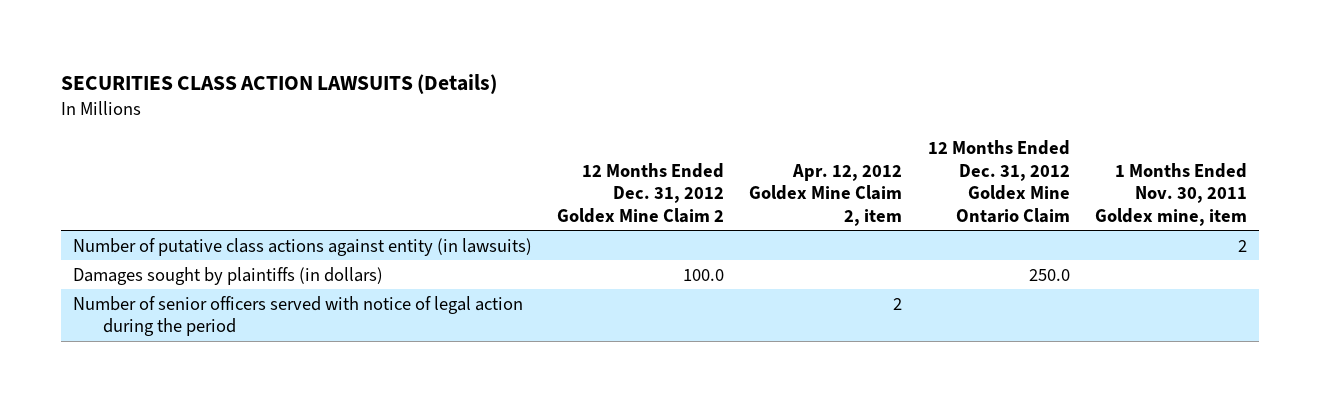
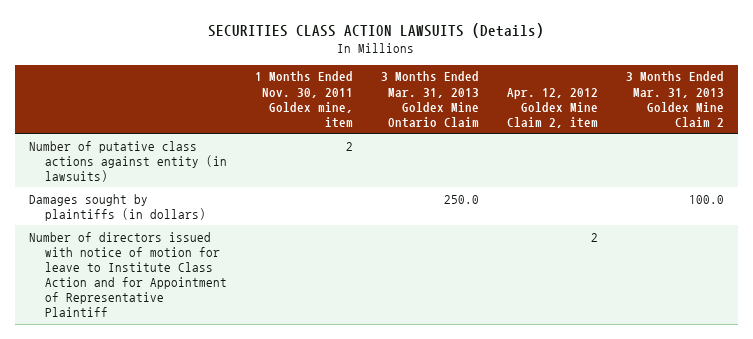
- | 12 Months Ended Dec. 31, 2012 Goldex Mine Claim 2 | Apr. 12, 2012 Goldex Mine Claim 2, item | 12 Months Ended Dec. 31, 2012 Goldex Mine Ontario Claim | 1 Months Ended Nov. 30, 2011 Goldex mine, item
+ | 1 Months Ended Nov. 30, 2011 Goldex mine, item | 3 Months Ended Mar. 31, 2013 Goldex Mine Ontario Claim | Apr. 12, 2012 Goldex Mine Claim 2, item | 3 Months Ended Mar. 31, 2013 Goldex Mine Claim 2
- Number of senior officers served with notice of legal action during the period | | 2 | |
+ Number of directors issued with notice of motion for leave to Institute Class Action and for Appointment of Representative Plaintiff | | | 2 |

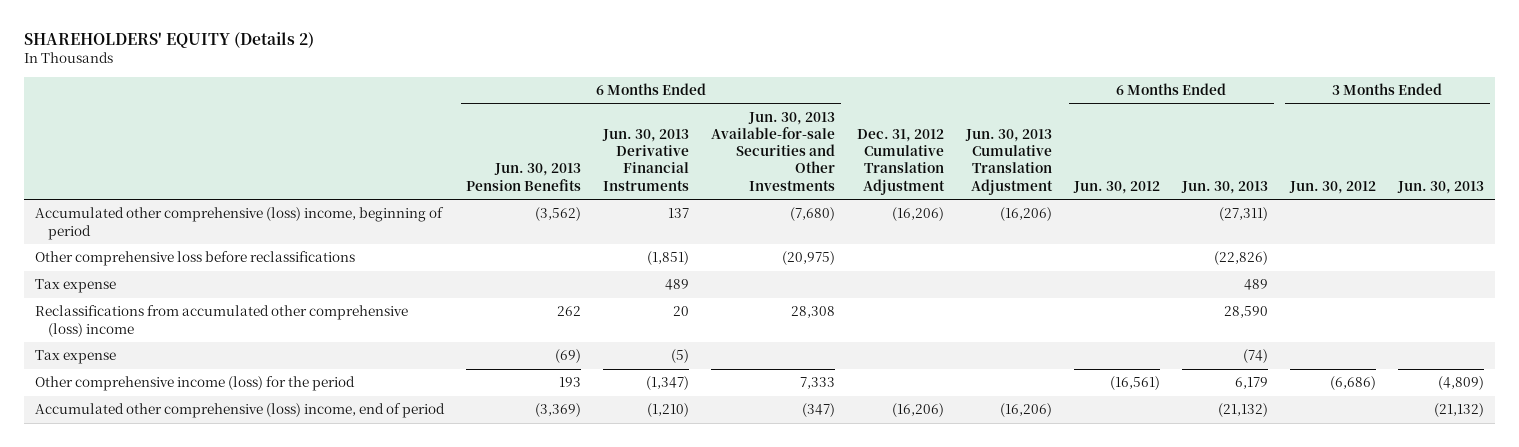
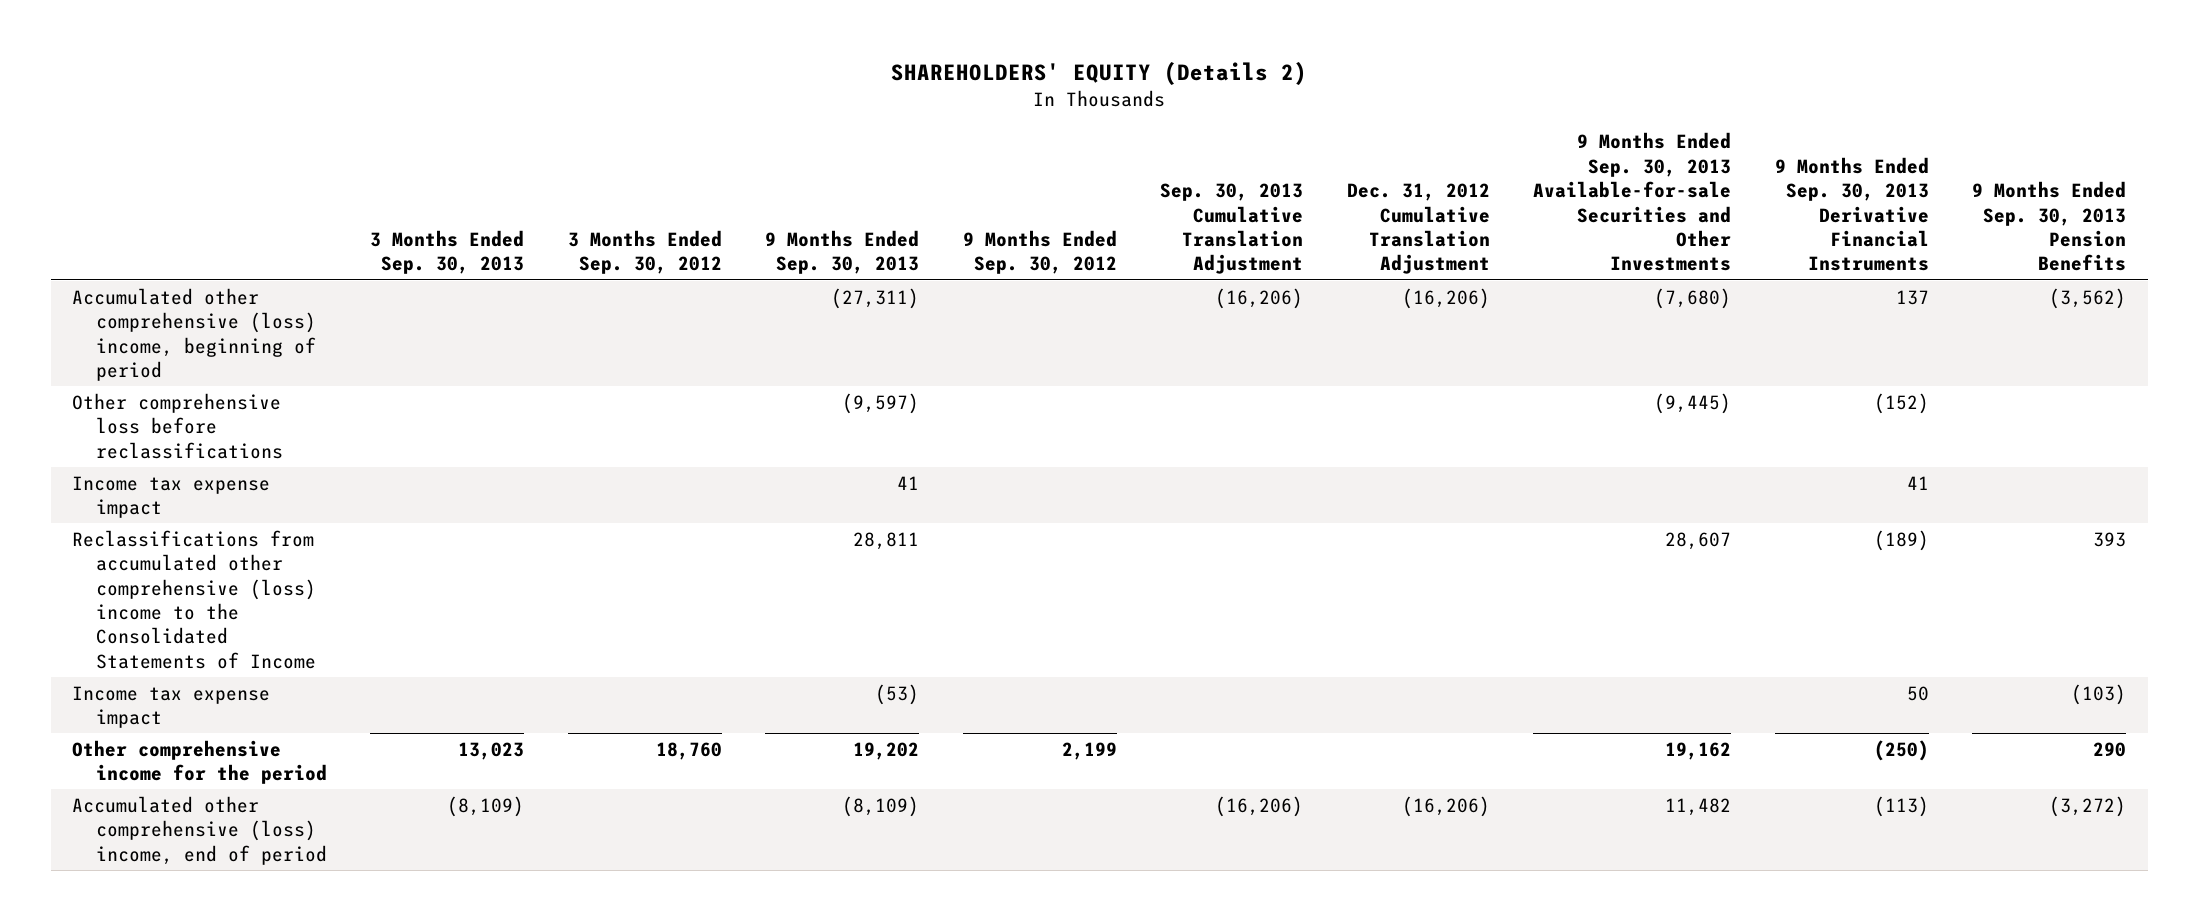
- | 6 Months Ended Jun. 30, 2013 Pension Benefits | 6 Months Ended Jun. 30, 2013 Derivative Financial Instruments | 6 Months Ended Jun. 30, 2013 Available-for-sale Securities and Other Investments | Dec. 31, 2012 Cumulative Translation Adjustment | Jun. 30, 2013 Cumulative Translation Adjustment | 6 Months Ended Jun. 30, 2012 | 6 Months Ended Jun. 30, 2013 | 3 Months Ended Jun. 30, 2012 | 3 Months Ended Jun. 30, 2013
+ | 3 Months Ended Sep. 30, 2013 | 3 Months Ended Sep. 30, 2012 | 9 Months Ended Sep. 30, 2013 | 9 Months Ended Sep. 30, 2012 | Sep. 30, 2013 Cumulative Translation Adjustment | Dec. 31, 2012 Cumulative Translation Adjustment | 9 Months Ended Sep. 30, 2013 Available-for-sale Securities and Other Investments | 9 Months Ended Sep. 30, 2013 Derivative Financial Instruments | 9 Months Ended Sep. 30, 2013 Pension Benefits
- Tax expense | | 489 | | | | | 489 | |
- Reclassifications from accumulated other comprehensive (loss) income | 262 | 20 | 28,308 | | | | 28,590 | |
- Tax expense | (69) | (5) | | | | | (74) | |
- Other comprehensive income (loss) for the period | 193 | (1,347) | 7,333 | | | (16,561) | 6,179 | (6,686) | (4,809)
+ Income tax expense impact | | | 41 | | | | | 41 |
+ Reclassifications from accumulated other comprehensive (loss) income to the Consolidated Statements of Income | | | 28,811 | | | | 28,607 | (189) | 393
+ Income tax expense impact | | | (53) | | | | | 50 | (103)
+ Other comprehensive income for the period | 13,023 | 18,760 | 19,202 | 2,199 | | | 19,162 | (250) | 290

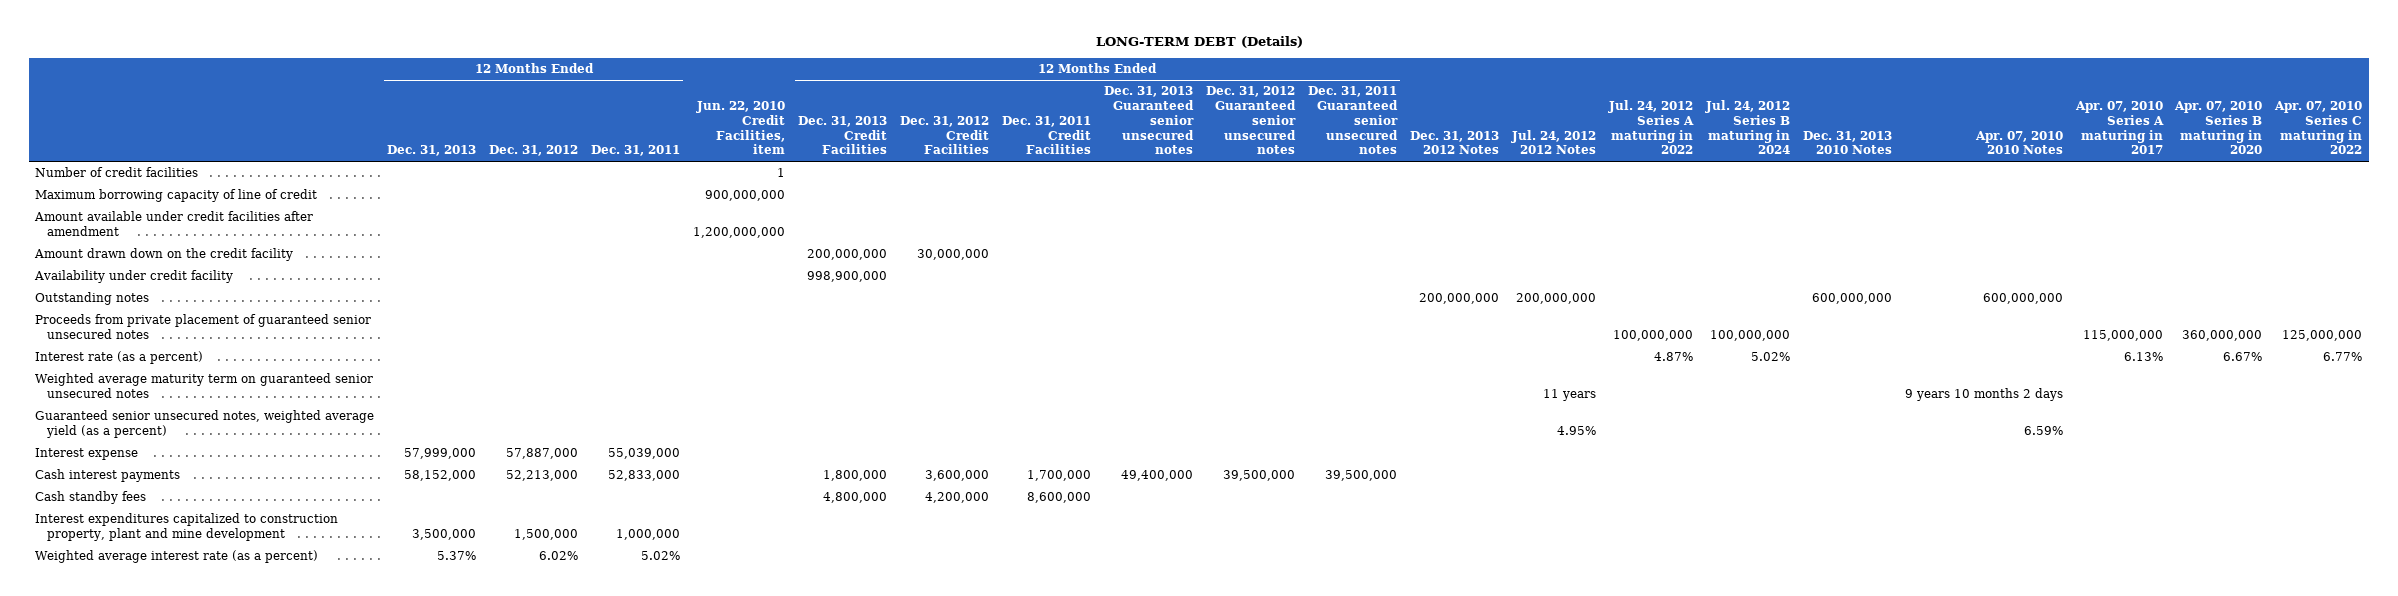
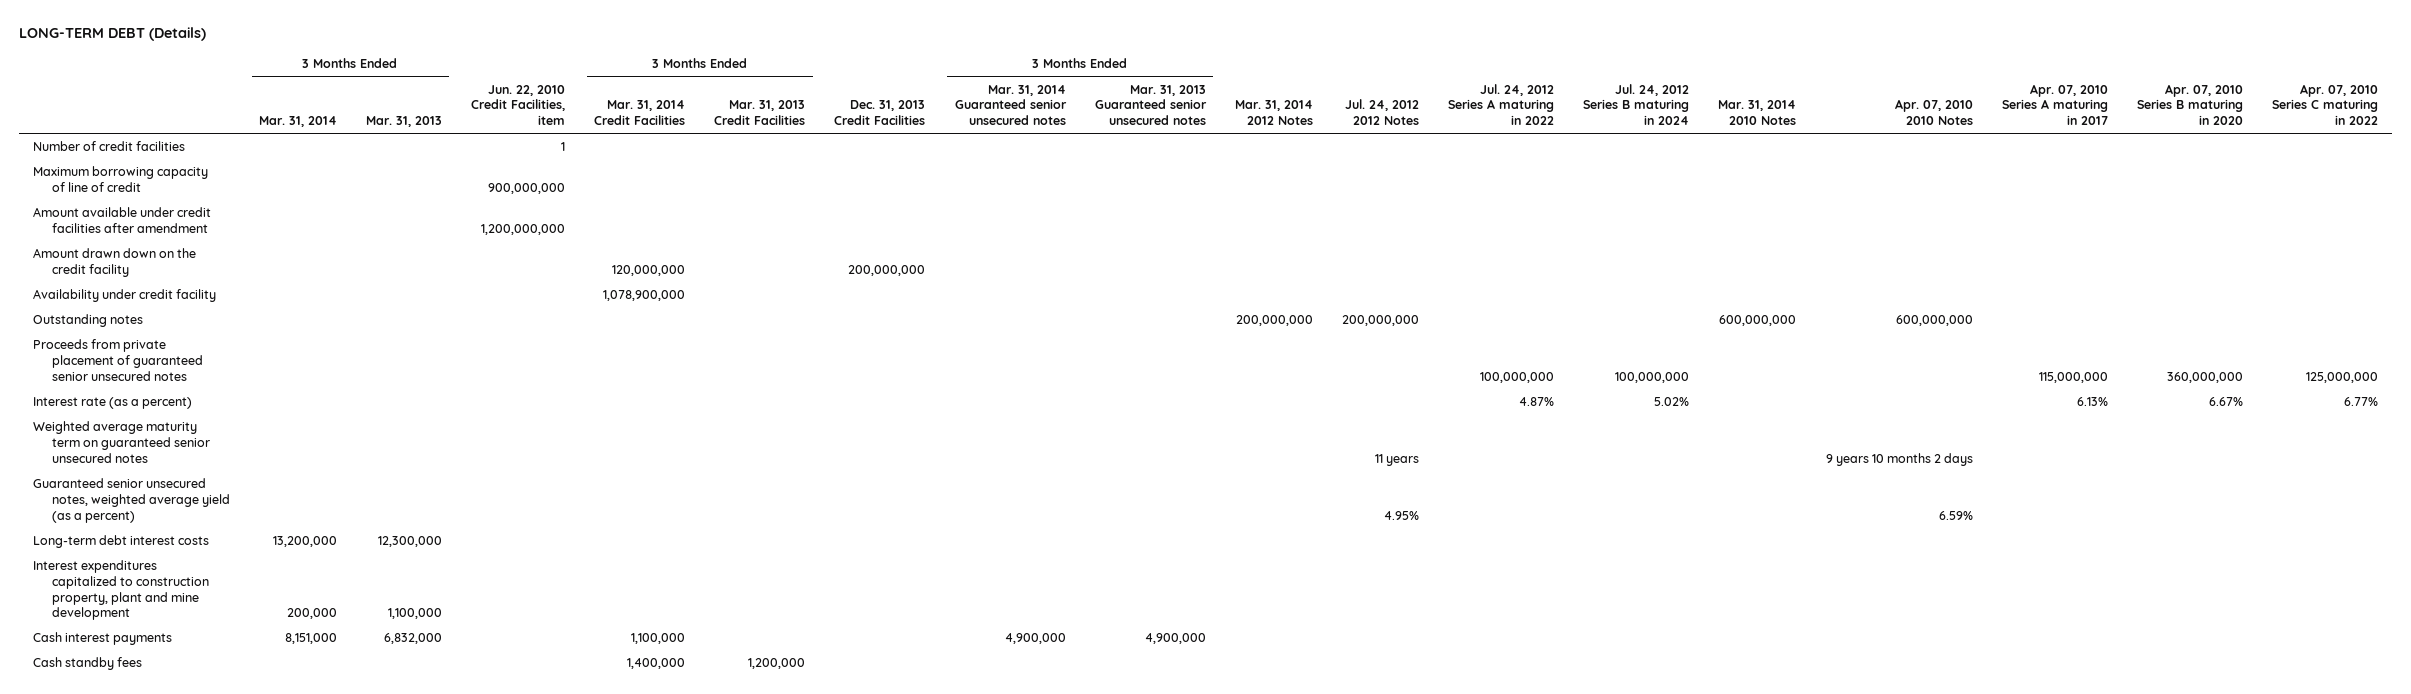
- | 12 Months Ended Dec. 31, 2013 | 12 Months Ended Dec. 31, 2012 | 12 Months Ended Dec. 31, 2011 | Jun. 22, 2010 Credit Facilities, item | 12 Months Ended Dec. 31, 2013 Credit Facilities | 12 Months Ended Dec. 31, 2012 Credit Facilities | 12 Months Ended Dec. 31, 2011 Credit Facilities | 12 Months Ended Dec. 31, 2013 Guaranteed senior unsecured notes | 12 Months Ended Dec. 31, 2012 Guaranteed senior unsecured notes | 12 Months Ended Dec. 31, 2011 Guaranteed senior unsecured notes | Dec. 31, 2013 2012 Notes | Jul. 24, 2012 2012 Notes | Jul. 24, 2012 Series A maturing in 2022 | Jul. 24, 2012 Series B maturing in 2024 | Dec. 31, 2013 2010 Notes | Apr. 07, 2010 2010 Notes | Apr. 07, 2010 Series A maturing in 2017 | Apr. 07, 2010 Series B maturing in 2020 | Apr. 07, 2010 Series C maturing in 2022
+ | 3 Months Ended Mar. 31, 2014 | 3 Months Ended Mar. 31, 2013 | Jun. 22, 2010 Credit Facilities, item | 3 Months Ended Mar. 31, 2014 Credit Facilities | 3 Months Ended Mar. 31, 2013 Credit Facilities | Dec. 31, 2013 Credit Facilities | 3 Months Ended Mar. 31, 2014 Guaranteed senior unsecured notes | 3 Months Ended Mar. 31, 2013 Guaranteed senior unsecured notes | Mar. 31, 2014 2012 Notes | Jul. 24, 2012 2012 Notes | Jul. 24, 2012 Series A maturing in 2022 | Jul. 24, 2012 Series B maturing in 2024 | Mar. 31, 2014 2010 Notes | Apr. 07, 2010 2010 Notes | Apr. 07, 2010 Series A maturing in 2017 | Apr. 07, 2010 Series B maturing in 2020 | Apr. 07, 2010 Series C maturing in 2022
- Interest expense | 57,999,000 | 57,887,000 | 55,039,000 | | | | | | | | | | | | | | | |
+ Long-term debt interest costs | 13,200,000 | 12,300,000 | | | | | | | | | | | | | | |
moved up: Interest expenditures capitalized to construction property, plant and mine development | 200,000 | 1,100,000 | | | | | | | | | | | | | | |
- Weighted average interest rate (as a percent) | 5.37% | 6.02% | 5.02% | | | | | | | | | | | | | | | |

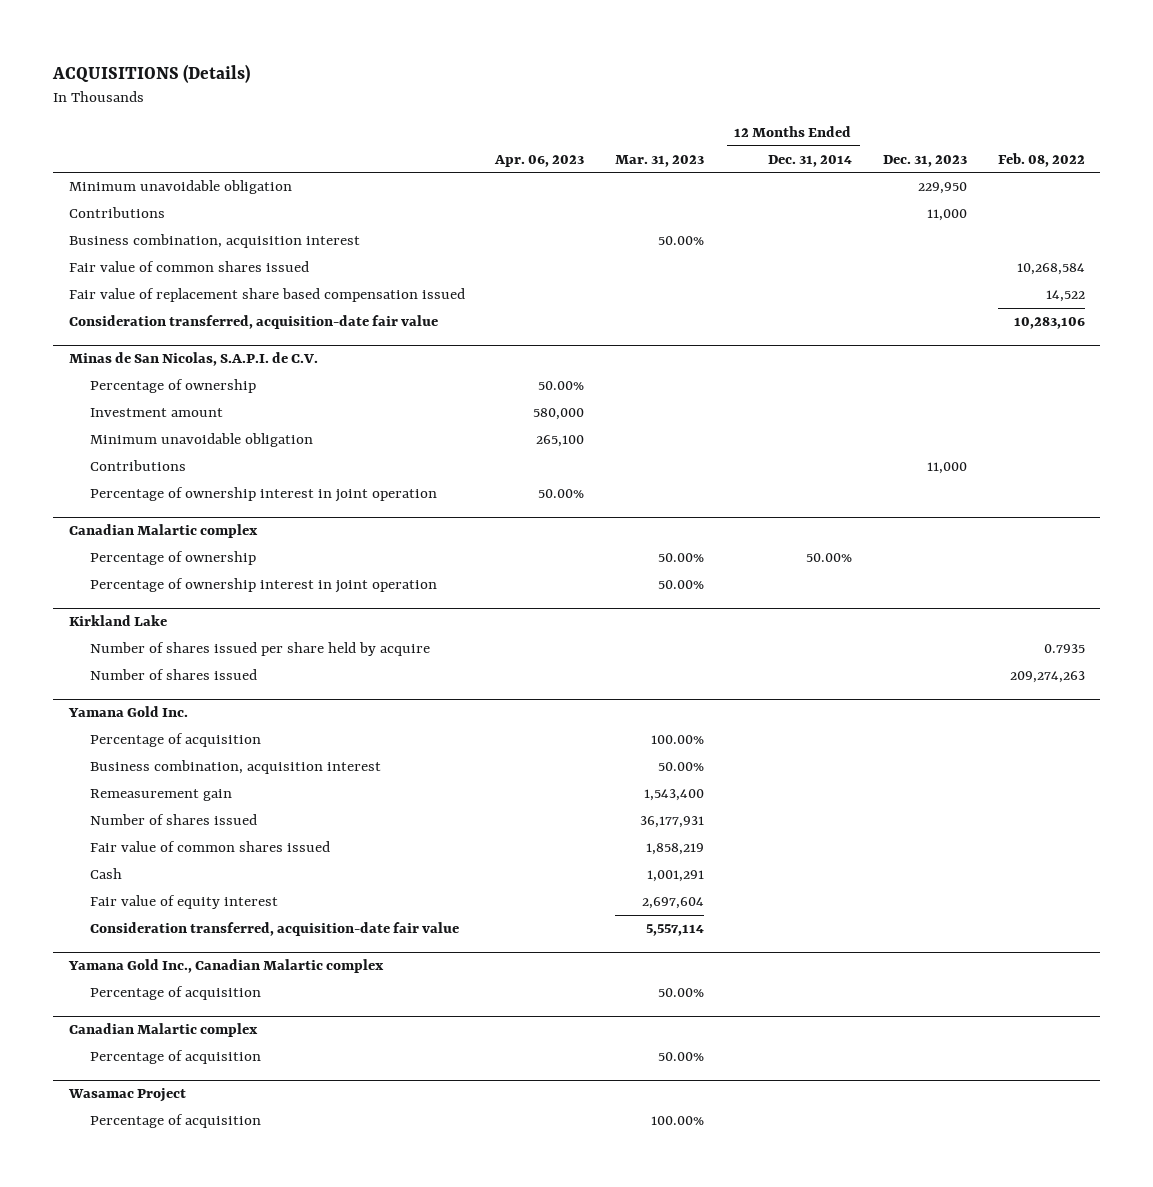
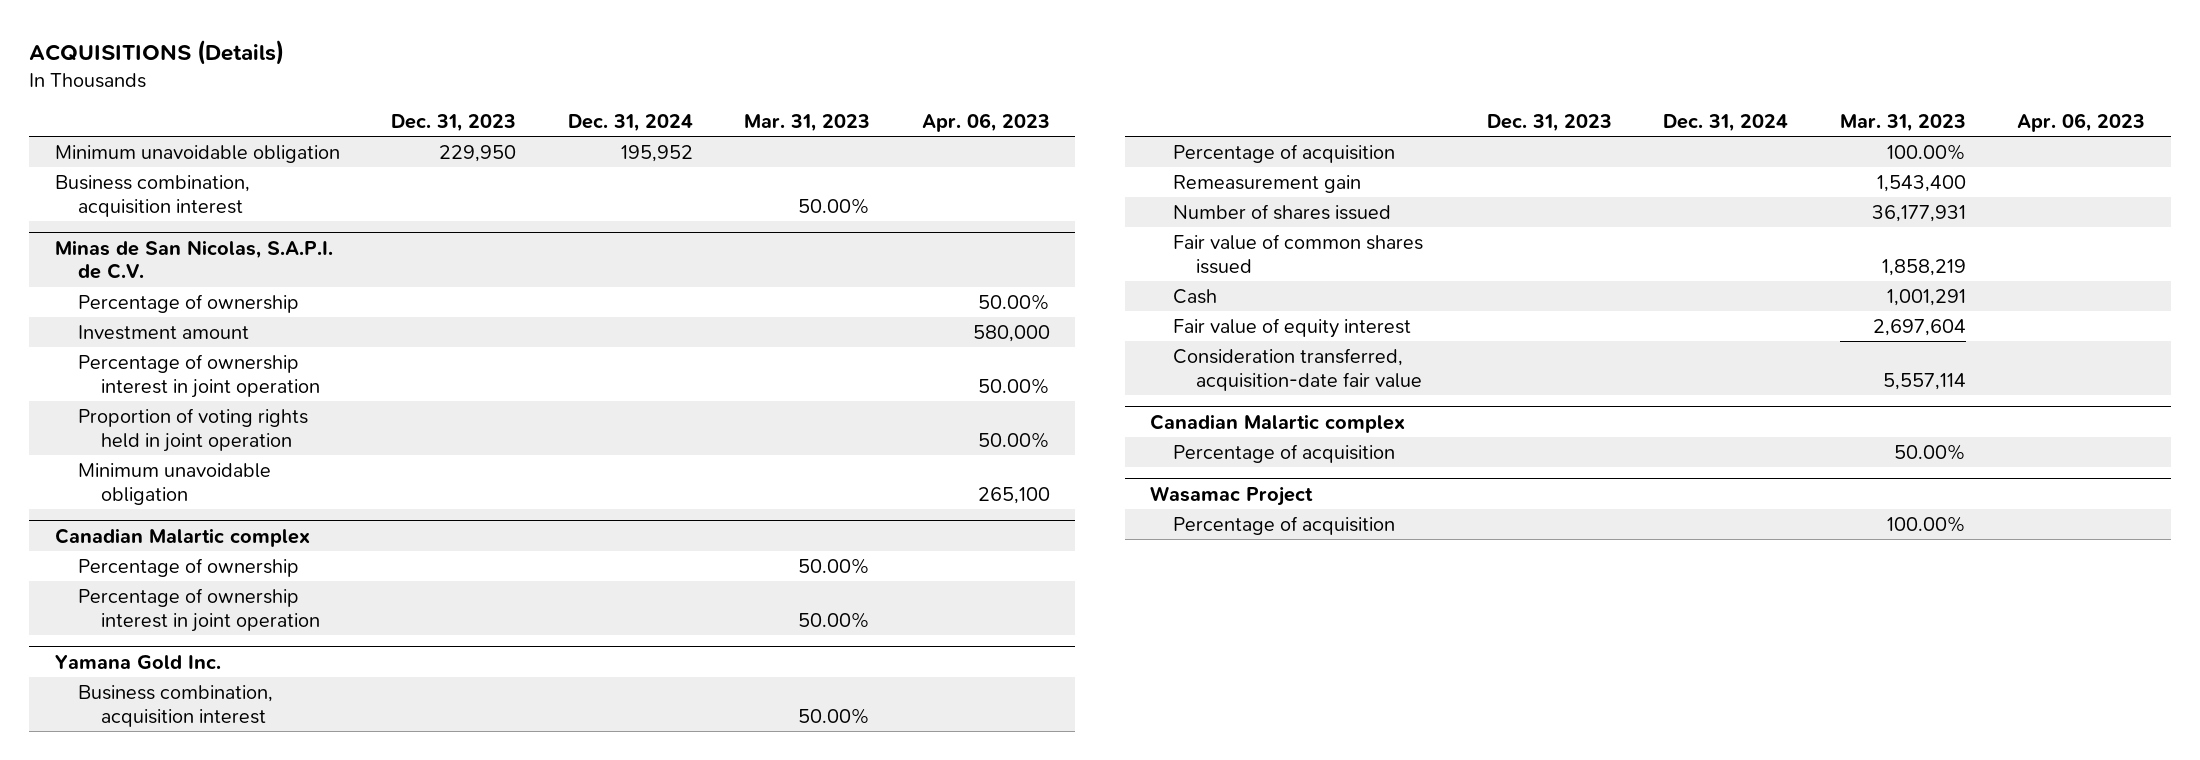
- | Apr. 06, 2023 | Mar. 31, 2023 | 12 Months Ended Dec. 31, 2014 | Dec. 31, 2023 | Feb. 08, 2022
+ | Dec. 31, 2023 | Dec. 31, 2024 | Mar. 31, 2023 | Apr. 06, 2023
- Contributions | | | | 11,000 |
- Fair value of common shares issued | | | | | 10,268,584
- Fair value of replacement share based compensation issued | | | | | 14,522
- Consideration transferred, acquisition-date fair value | | | | | 10,283,106
@ Minas de San Nicolas, S.A.P.I. de C.V.
- Contributions | | | | 11,000 |
+ Proportion of voting rights held in joint operation | | | | 50.00%
moved down: Minimum unavoidable obligation | | | | 265,100
- Kirkland Lake
- Number of shares issued per share held by acquire | | | | | 0.7935
- Number of shares issued | | | | | 209,274,263
@ Yamana Gold Inc.
moved down: Percentage of acquisition | | | 100.00% |
- Yamana Gold Inc., Canadian Malartic complex
- Percentage of acquisition | | 50.00% | | |

